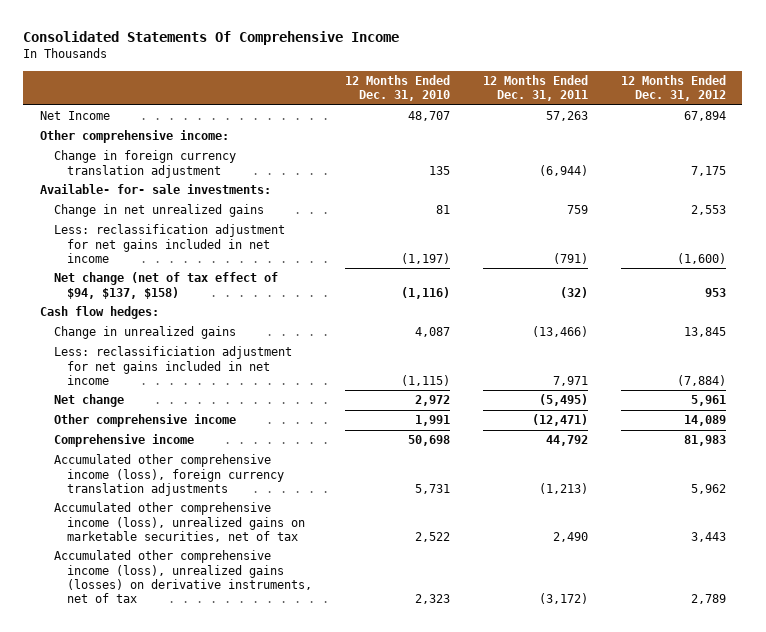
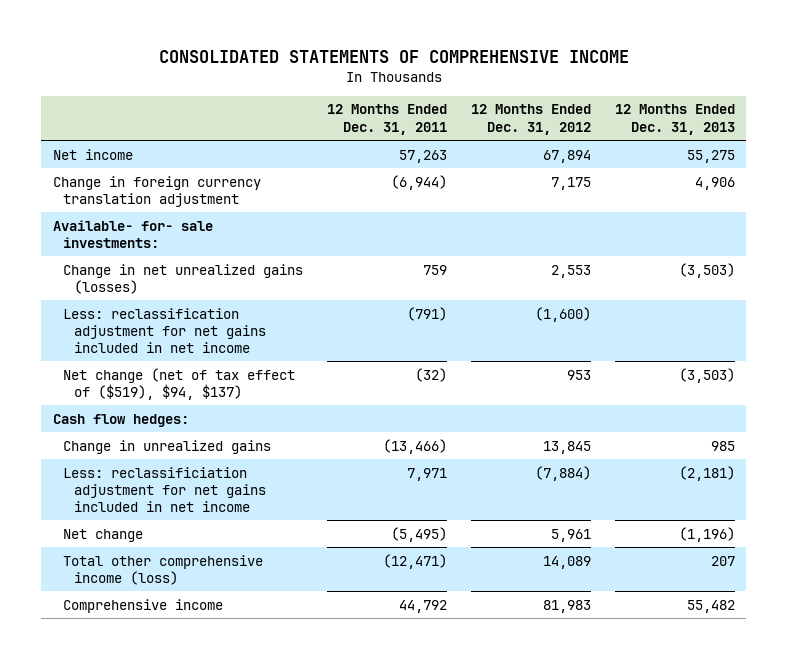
- Consolidated Statements Of Comprehensive Income
+ CONSOLIDATED STATEMENTS OF COMPREHENSIVE INCOME
- | 12 Months Ended Dec. 31, 2010 | 12 Months Ended Dec. 31, 2011 | 12 Months Ended Dec. 31, 2012
+ | 12 Months Ended Dec. 31, 2011 | 12 Months Ended Dec. 31, 2012 | 12 Months Ended Dec. 31, 2013
- Net Income | 48,707 | 57,263 | 67,894
- Other comprehensive income:
+ Net income | 57,263 | 67,894 | 55,275
- Change in net unrealized gains | 81 | 759 | 2,553
+ Change in net unrealized gains (losses) | 759 | 2,553 | (3,503)
- Net change (net of tax effect of $94, $137, $158) | (1,116) | (32) | 953
+ Net change (net of tax effect of ($519), $94, $137) | (32) | 953 | (3,503)
- Other comprehensive income | 1,991 | (12,471) | 14,089
+ Total other comprehensive income (loss) | (12,471) | 14,089 | 207
- Accumulated other comprehensive income (loss), foreign currency translation adjustments | 5,731 | (1,213) | 5,962
- Accumulated other comprehensive income (loss), unrealized gains on marketable securities, net of tax | 2,522 | 2,490 | 3,443
- Accumulated other comprehensive income (loss), unrealized gains (losses) on derivative instruments, net of tax | 2,323 | (3,172) | 2,789

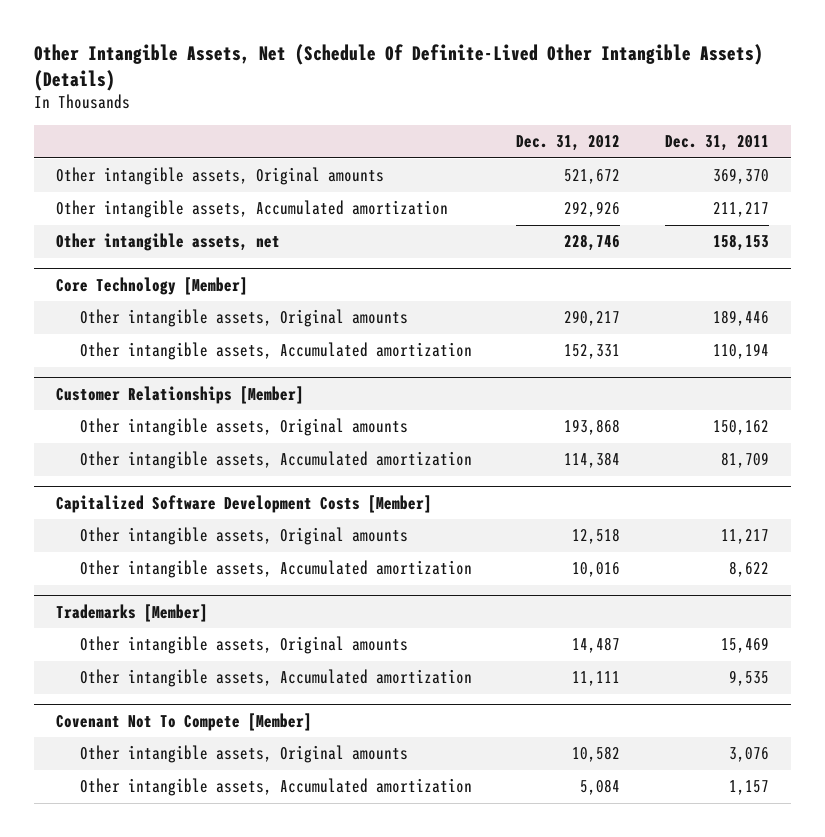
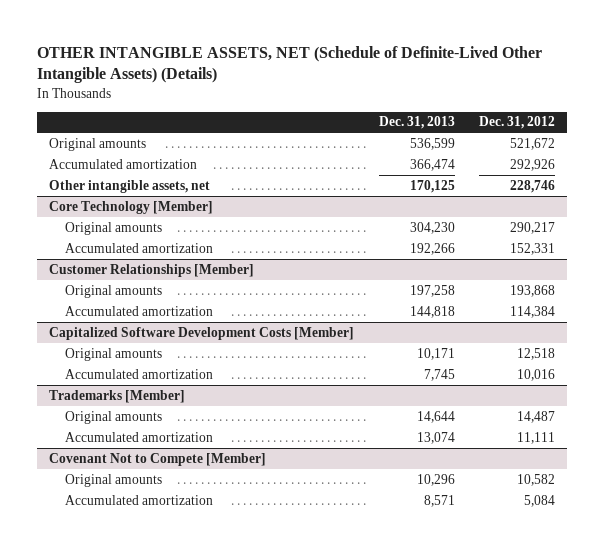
- Other Intangible Assets, Net (Schedule Of Definite-Lived Other Intangible Assets) (Details)
+ OTHER INTANGIBLE ASSETS, NET (Schedule of Definite-Lived Other Intangible Assets) (Details)
- | Dec. 31, 2012 | Dec. 31, 2011
+ | Dec. 31, 2013 | Dec. 31, 2012
- Other intangible assets, Original amounts | 521,672 | 369,370
- Other intangible assets, Accumulated amortization | 292,926 | 211,217
+ Original amounts | 536,599 | 521,672
+ Accumulated amortization | 366,474 | 292,926
@ Core Technology [Member]
- Other intangible assets, Original amounts | 290,217 | 189,446
- Other intangible assets, Accumulated amortization | 152,331 | 110,194
+ Original amounts | 304,230 | 290,217
+ Accumulated amortization | 192,266 | 152,331
@ Customer Relationships [Member]
- Other intangible assets, Original amounts | 193,868 | 150,162
- Other intangible assets, Accumulated amortization | 114,384 | 81,709
+ Original amounts | 197,258 | 193,868
+ Accumulated amortization | 144,818 | 114,384
@ Capitalized Software Development Costs [Member]
- Other intangible assets, Original amounts | 12,518 | 11,217
- Other intangible assets, Accumulated amortization | 10,016 | 8,622
+ Original amounts | 10,171 | 12,518
+ Accumulated amortization | 7,745 | 10,016
@ Trademarks [Member]
- Other intangible assets, Original amounts | 14,487 | 15,469
- Other intangible assets, Accumulated amortization | 11,111 | 9,535
- Covenant Not To Compete [Member]
- Other intangible assets, Original amounts | 10,582 | 3,076
- Other intangible assets, Accumulated amortization | 5,084 | 1,157
@ Trademarks [Member]
+ Original amounts | 14,644 | 14,487
+ Accumulated amortization | 13,074 | 11,111
+ Covenant Not to Compete [Member]
+ Original amounts | 10,296 | 10,582
+ Accumulated amortization | 8,571 | 5,084

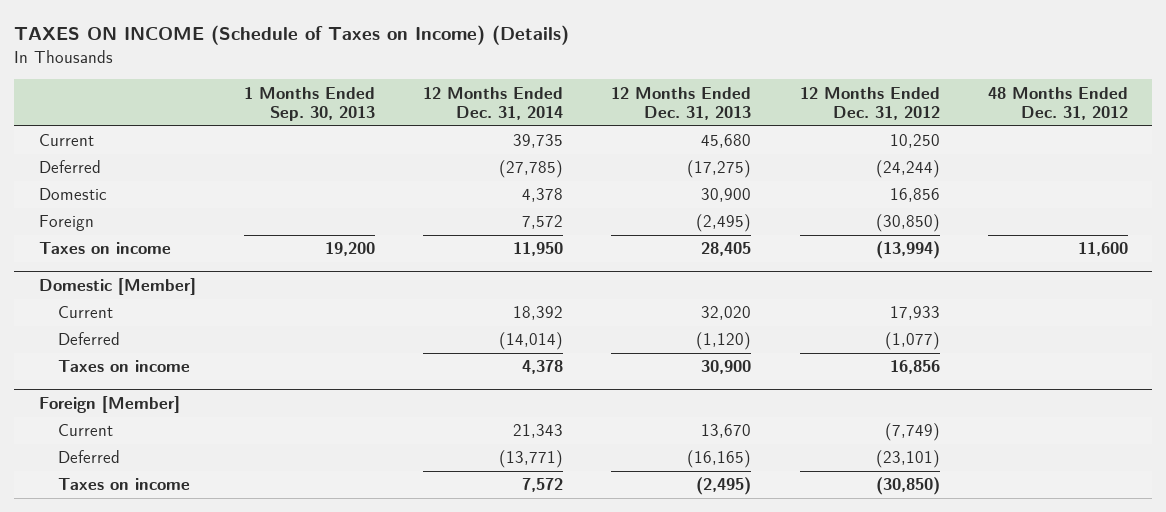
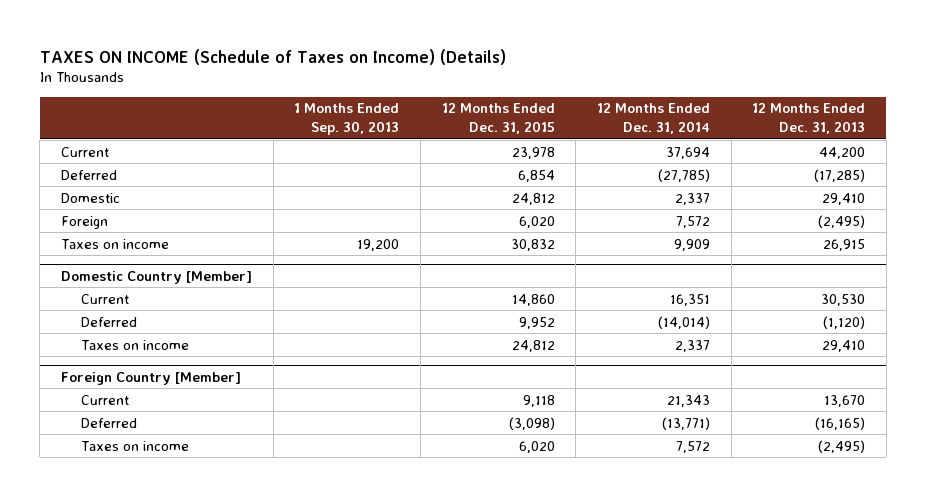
- | 1 Months Ended Sep. 30, 2013 | 12 Months Ended Dec. 31, 2014 | 12 Months Ended Dec. 31, 2013 | 12 Months Ended Dec. 31, 2012 | 48 Months Ended Dec. 31, 2012
+ | 1 Months Ended Sep. 30, 2013 | 12 Months Ended Dec. 31, 2015 | 12 Months Ended Dec. 31, 2014 | 12 Months Ended Dec. 31, 2013
- Current | | 39,735 | 45,680 | 10,250 |
- Deferred | | (27,785) | (17,275) | (24,244) |
- Domestic | | 4,378 | 30,900 | 16,856 |
+ Current | | 23,978 | 37,694 | 44,200
+ Deferred | | 6,854 | (27,785) | (17,285)
+ Domestic | | 24,812 | 2,337 | 29,410
- Taxes on income | 19,200 | 11,950 | 28,405 | (13,994) | 11,600
- Domestic [Member]
- Current | | 18,392 | 32,020 | 17,933 |
+ Taxes on income | 19,200 | 30,832 | 9,909 | 26,915
+ Domestic Country [Member]
+ Current | | 14,860 | 16,351 | 30,530
- Taxes on income | | 4,378 | 30,900 | 16,856 |
- Foreign [Member]
+ Taxes on income | | 24,812 | 2,337 | 29,410
+ Foreign Country [Member]

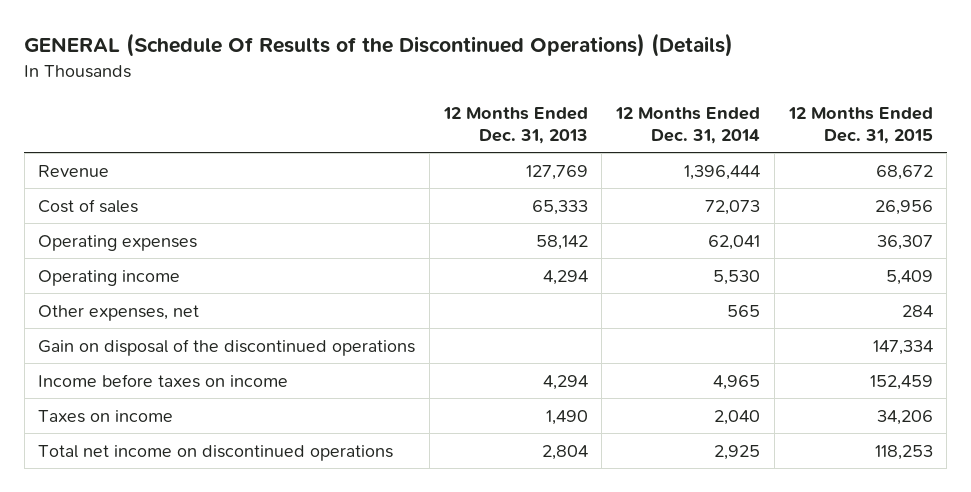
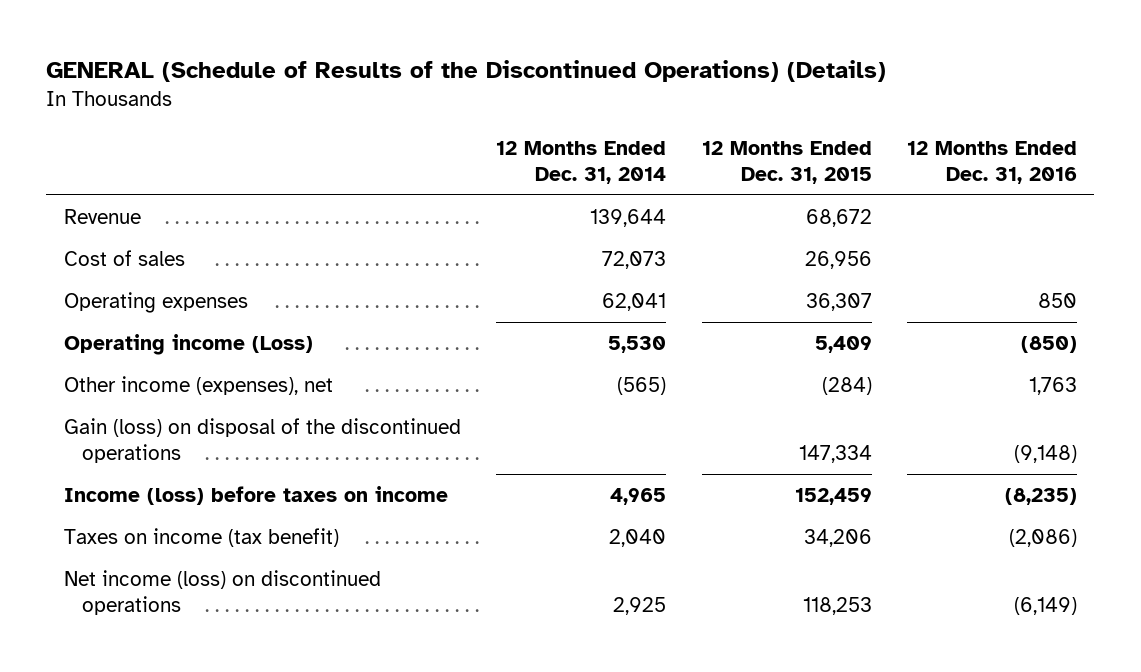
- GENERAL (Schedule Of Results of the Discontinued Operations) (Details)
+ GENERAL (Schedule of Results of the Discontinued Operations) (Details)
- | 12 Months Ended Dec. 31, 2013 | 12 Months Ended Dec. 31, 2014 | 12 Months Ended Dec. 31, 2015
+ | 12 Months Ended Dec. 31, 2014 | 12 Months Ended Dec. 31, 2015 | 12 Months Ended Dec. 31, 2016
- Revenue | 127,769 | 1,396,444 | 68,672
+ Revenue | 139,644 | 68,672 |
- Operating income | 4,294 | 5,530 | 5,409
- Other expenses, net | | 565 | 284
- Gain on disposal of the discontinued operations | | | 147,334
- Income before taxes on income | 4,294 | 4,965 | 152,459
- Taxes on income | 1,490 | 2,040 | 34,206
- Total net income on discontinued operations | 2,804 | 2,925 | 118,253
+ Operating income (Loss) | 5,530 | 5,409 | (850)
+ Other income (expenses), net | (565) | (284) | 1,763
+ Gain (loss) on disposal of the discontinued operations | | 147,334 | (9,148)
+ Income (loss) before taxes on income | 4,965 | 152,459 | (8,235)
+ Taxes on income (tax benefit) | 2,040 | 34,206 | (2,086)
+ Net income (loss) on discontinued operations | 2,925 | 118,253 | (6,149)

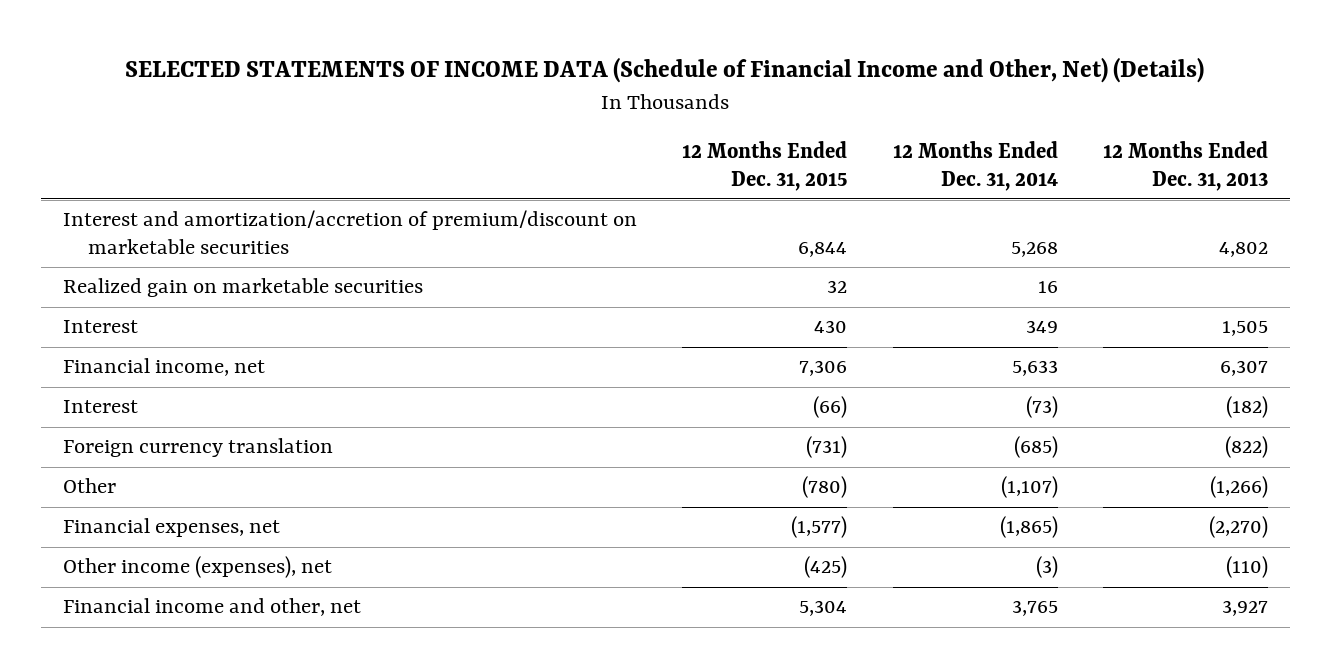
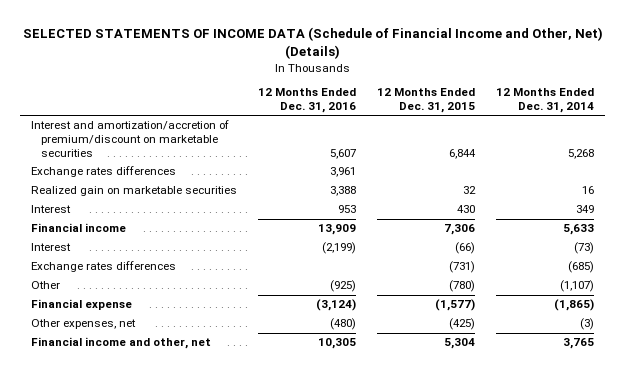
- | 12 Months Ended Dec. 31, 2015 | 12 Months Ended Dec. 31, 2014 | 12 Months Ended Dec. 31, 2013
+ | 12 Months Ended Dec. 31, 2016 | 12 Months Ended Dec. 31, 2015 | 12 Months Ended Dec. 31, 2014
+ Exchange rates differences | 3,961 | |
- Financial income, net | 7,306 | 5,633 | 6,307
+ Financial income | 13,909 | 7,306 | 5,633
- Foreign currency translation | (731) | (685) | (822)
+ Exchange rates differences | | (731) | (685)
- Financial expenses, net | (1,577) | (1,865) | (2,270)
- Other income (expenses), net | (425) | (3) | (110)
+ Financial expense | (3,124) | (1,577) | (1,865)
+ Other expenses, net | (480) | (425) | (3)

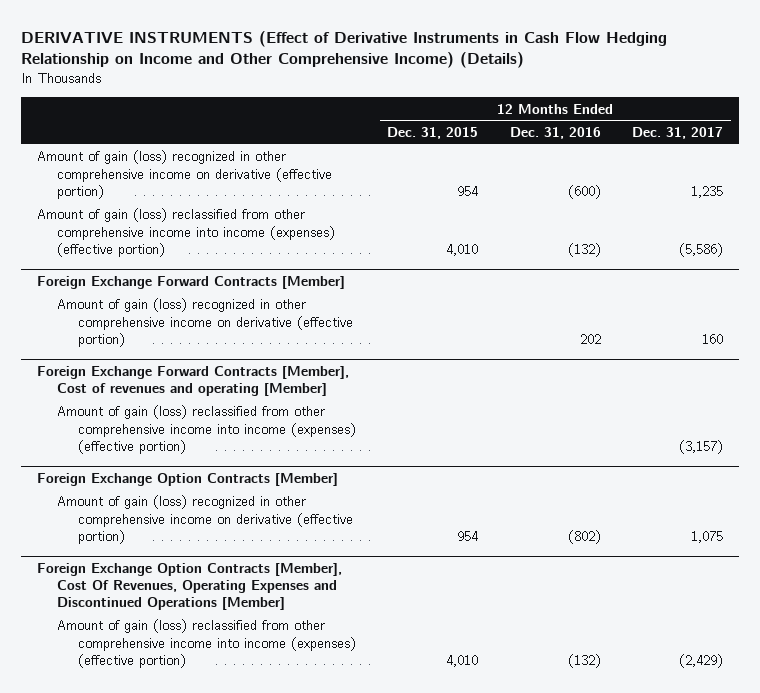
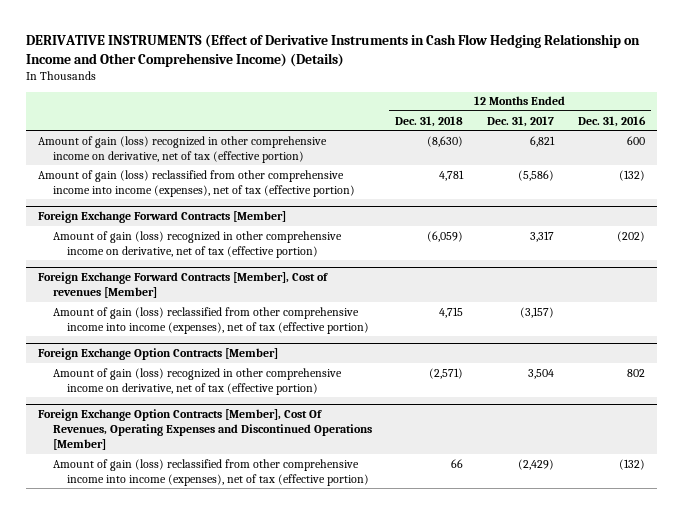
- | 12 Months Ended Dec. 31, 2015 | 12 Months Ended Dec. 31, 2016 | 12 Months Ended Dec. 31, 2017
+ | 12 Months Ended Dec. 31, 2018 | 12 Months Ended Dec. 31, 2017 | 12 Months Ended Dec. 31, 2016
- Amount of gain (loss) recognized in other comprehensive income on derivative (effective portion) | 954 | (600) | 1,235
- Amount of gain (loss) reclassified from other comprehensive income into income (expenses) (effective portion) | 4,010 | (132) | (5,586)
+ Amount of gain (loss) recognized in other comprehensive income on derivative, net of tax (effective portion) | (8,630) | 6,821 | 600
+ Amount of gain (loss) reclassified from other comprehensive income into income (expenses), net of tax (effective portion) | 4,781 | (5,586) | (132)
@ Foreign Exchange Forward Contracts [Member]
- Amount of gain (loss) recognized in other comprehensive income on derivative (effective portion) | | 202 | 160
- Foreign Exchange Forward Contracts [Member], Cost of revenues and operating [Member]
- Amount of gain (loss) reclassified from other comprehensive income into income (expenses) (effective portion) | | | (3,157)
@ Foreign Exchange Forward Contracts [Member]
+ Amount of gain (loss) recognized in other comprehensive income on derivative, net of tax (effective portion) | (6,059) | 3,317 | (202)
+ Foreign Exchange Forward Contracts [Member], Cost of revenues [Member]
+ Amount of gain (loss) reclassified from other comprehensive income into income (expenses), net of tax (effective portion) | 4,715 | (3,157) |
@ Foreign Exchange Option Contracts [Member]
- Amount of gain (loss) recognized in other comprehensive income on derivative (effective portion) | 954 | (802) | 1,075
+ Amount of gain (loss) recognized in other comprehensive income on derivative, net of tax (effective portion) | (2,571) | 3,504 | 802
@ Foreign Exchange Option Contracts [Member], Cost Of Revenues, Operating Expenses and Discontinued Operations [Member]
- Amount of gain (loss) reclassified from other comprehensive income into income (expenses) (effective portion) | 4,010 | (132) | (2,429)
+ Amount of gain (loss) reclassified from other comprehensive income into income (expenses), net of tax (effective portion) | 66 | (2,429) | (132)

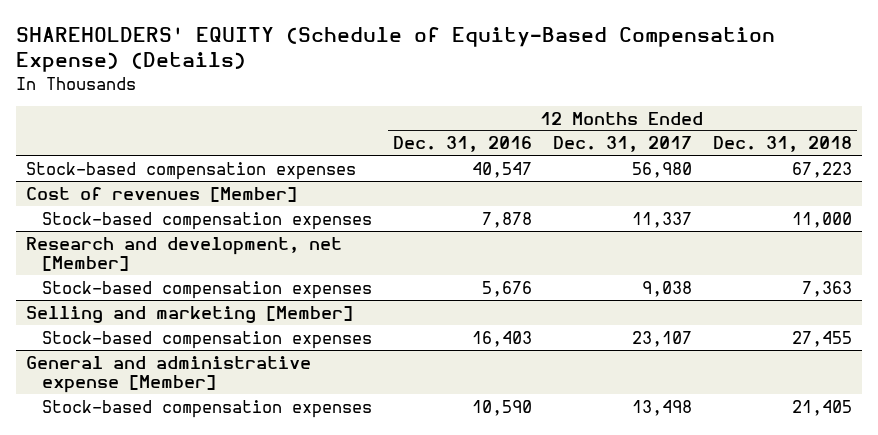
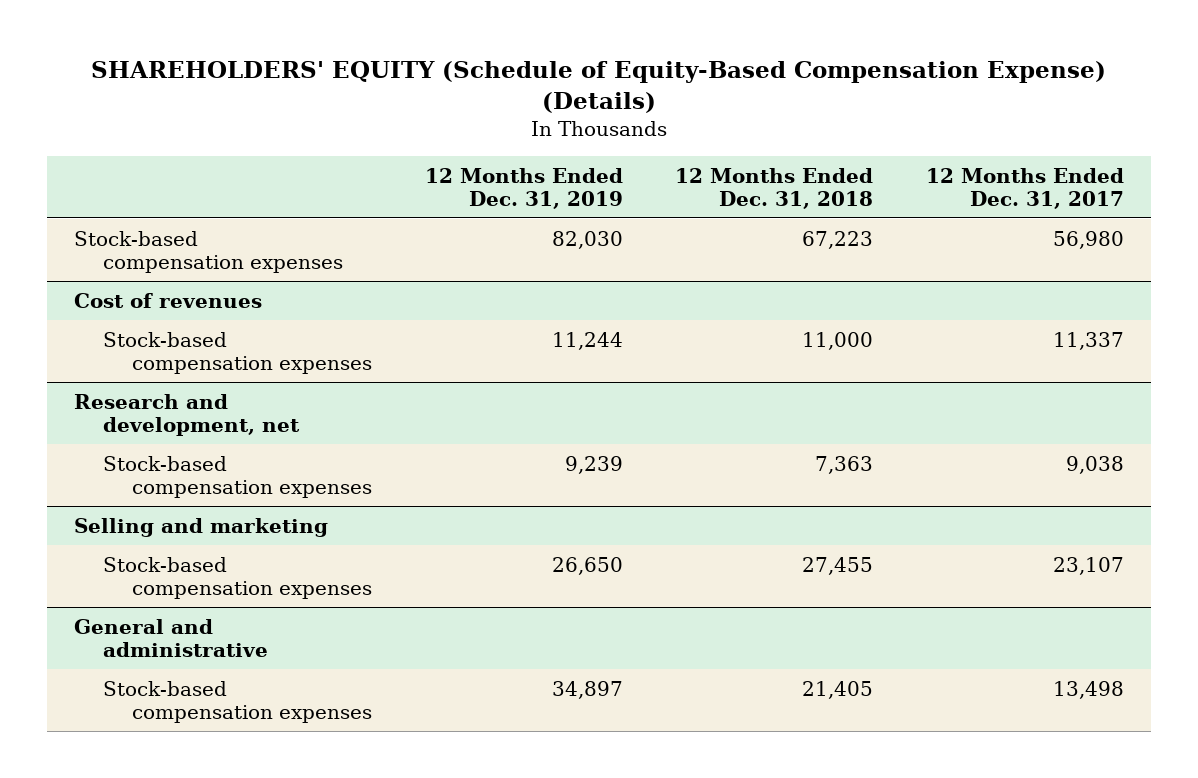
- | 12 Months Ended Dec. 31, 2016 | 12 Months Ended Dec. 31, 2017 | 12 Months Ended Dec. 31, 2018
+ | 12 Months Ended Dec. 31, 2019 | 12 Months Ended Dec. 31, 2018 | 12 Months Ended Dec. 31, 2017
- Cost of revenues [Member]
+ Cost of revenues
- Research and development, net [Member]
+ Research and development, net
- Selling and marketing [Member]
+ Selling and marketing
- General and administrative expense [Member]
+ General and administrative

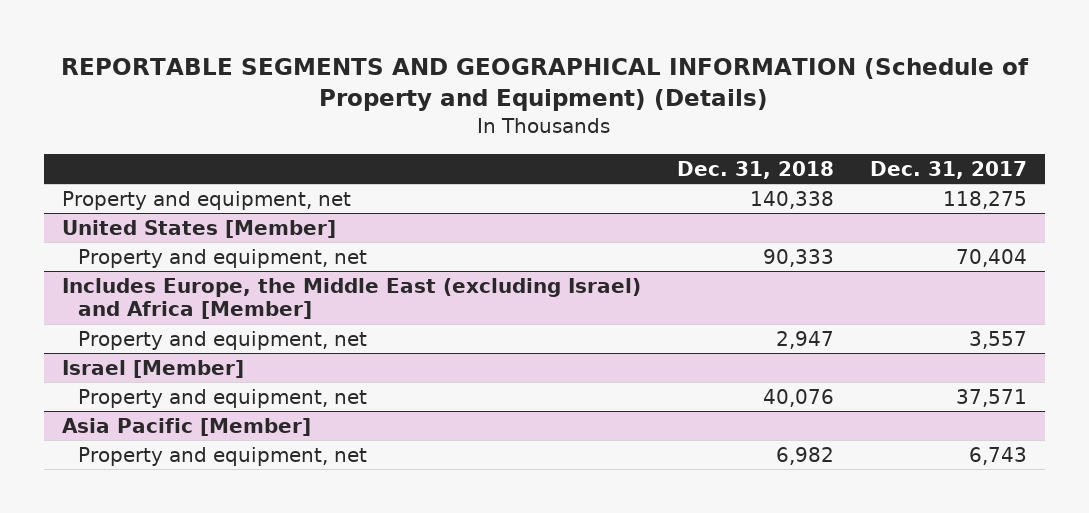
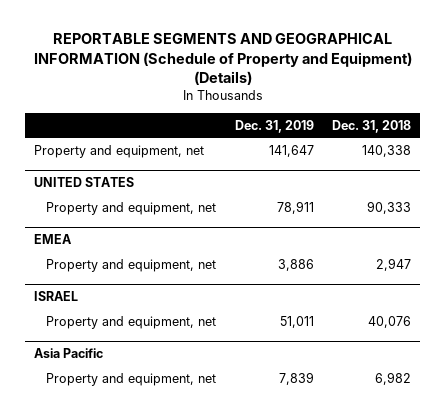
- | Dec. 31, 2018 | Dec. 31, 2017
+ | Dec. 31, 2019 | Dec. 31, 2018
- United States [Member]
+ UNITED STATES
- Includes Europe, the Middle East (excluding Israel) and Africa [Member]
+ EMEA
- Israel [Member]
+ ISRAEL
- Asia Pacific [Member]
+ Asia Pacific

